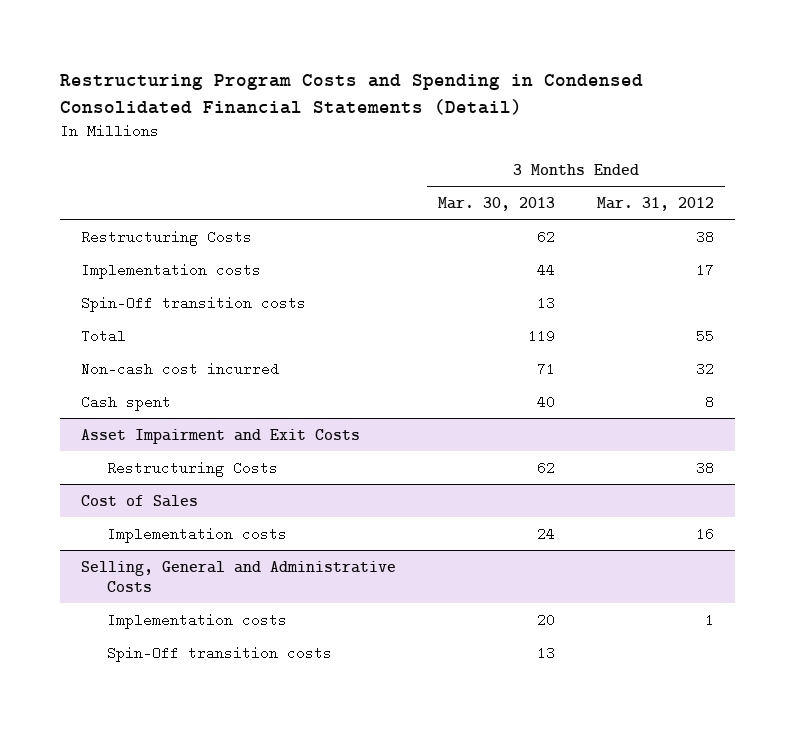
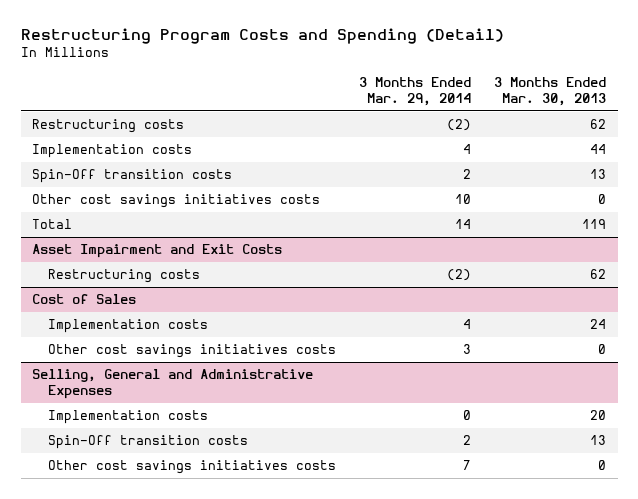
- Restructuring Program Costs and Spending in Condensed Consolidated Financial Statements (Detail)
+ Restructuring Program Costs and Spending (Detail)
- | 3 Months Ended Mar. 30, 2013 | 3 Months Ended Mar. 31, 2012
+ | 3 Months Ended Mar. 29, 2014 | 3 Months Ended Mar. 30, 2013
- Restructuring Costs | 62 | 38
+ Restructuring costs | (2) | 62
+ Other cost savings initiatives costs | 10 | 0
- Non-cash cost incurred | 71 | 32
- Cash spent | 40 | 8
@ Asset Impairment and Exit Costs
- Restructuring Costs | 62 | 38
+ Restructuring costs | (2) | 62
- Selling, General and Administrative Costs
@ Cost of Sales
+ Other cost savings initiatives costs | 3 | 0
+ Selling, General and Administrative Expenses
+ Other cost savings initiatives costs | 7 | 0

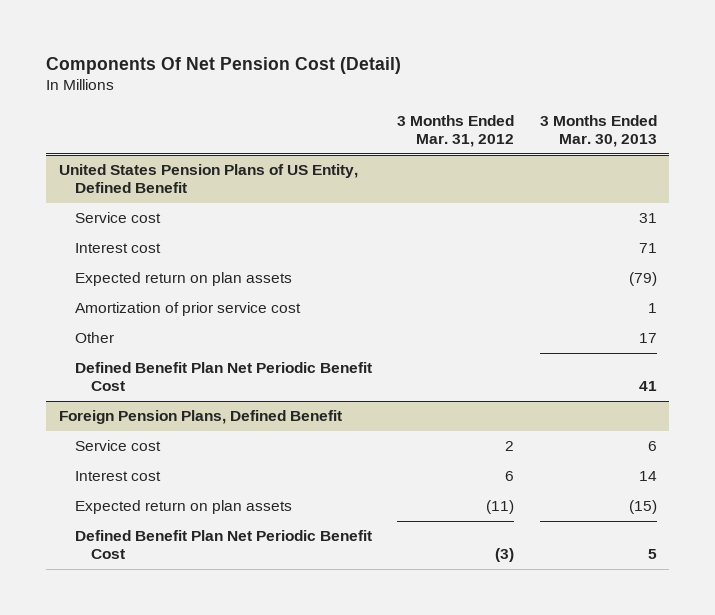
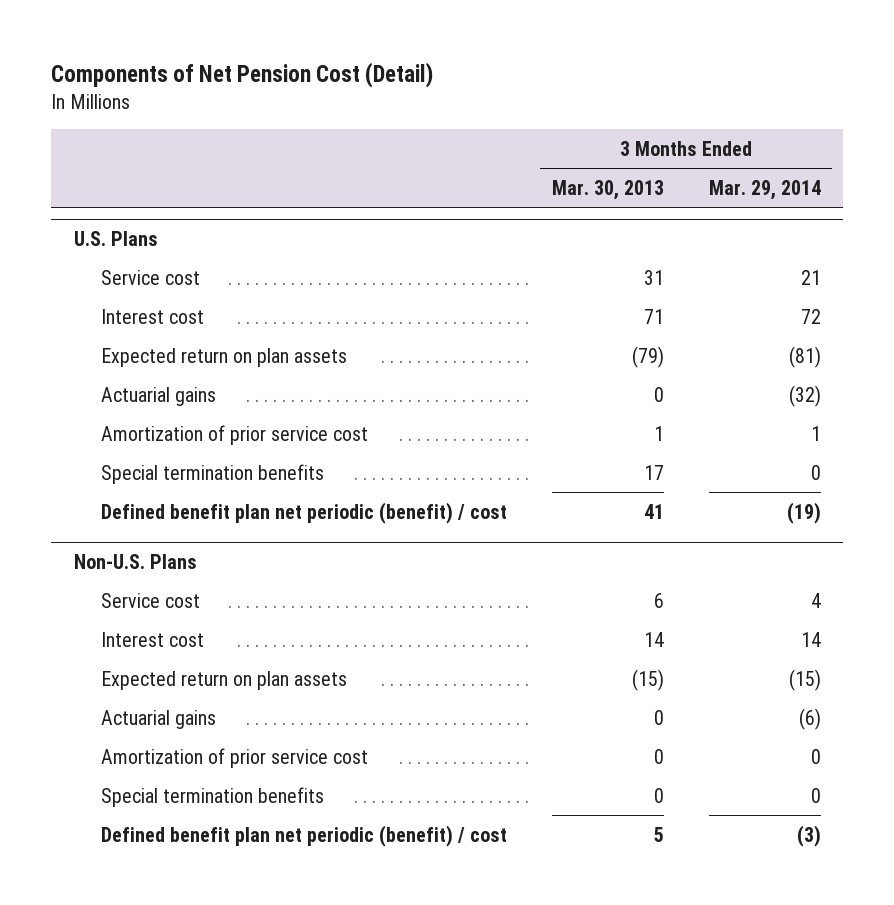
- Components Of Net Pension Cost (Detail)
+ Components of Net Pension Cost (Detail)
- | 3 Months Ended Mar. 31, 2012 | 3 Months Ended Mar. 30, 2013
+ | 3 Months Ended Mar. 30, 2013 | 3 Months Ended Mar. 29, 2014
- United States Pension Plans of US Entity, Defined Benefit
+ U.S. Plans
+ Actuarial gains | 0 | (32)
- Other | | 17
- Defined Benefit Plan Net Periodic Benefit Cost | | 41
- Foreign Pension Plans, Defined Benefit
+ Special termination benefits | 17 | 0
+ Defined benefit plan net periodic (benefit) / cost | 41 | (19)
+ Non-U.S. Plans
- Defined Benefit Plan Net Periodic Benefit Cost | (3) | 5
+ Actuarial gains | 0 | (6)
+ Amortization of prior service cost | 0 | 0
+ Special termination benefits | 0 | 0
+ Defined benefit plan net periodic (benefit) / cost | 5 | (3)

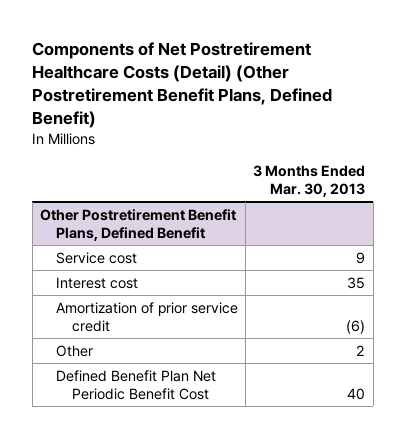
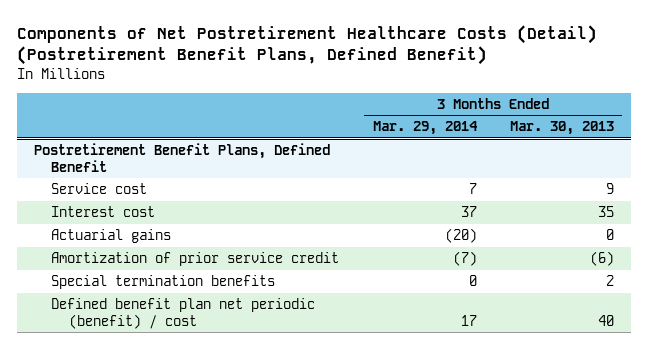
- Components of Net Postretirement Healthcare Costs (Detail) (Other Postretirement Benefit Plans, Defined Benefit)
+ Components of Net Postretirement Healthcare Costs (Detail) (Postretirement Benefit Plans, Defined Benefit)
- | 3 Months Ended Mar. 30, 2013
+ | 3 Months Ended Mar. 29, 2014 | 3 Months Ended Mar. 30, 2013
- Other Postretirement Benefit Plans, Defined Benefit
+ Postretirement Benefit Plans, Defined Benefit
+ Actuarial gains | (20) | 0
- Other | 2
- Defined Benefit Plan Net Periodic Benefit Cost | 40
+ Special termination benefits | 0 | 2
+ Defined benefit plan net periodic (benefit) / cost | 17 | 40

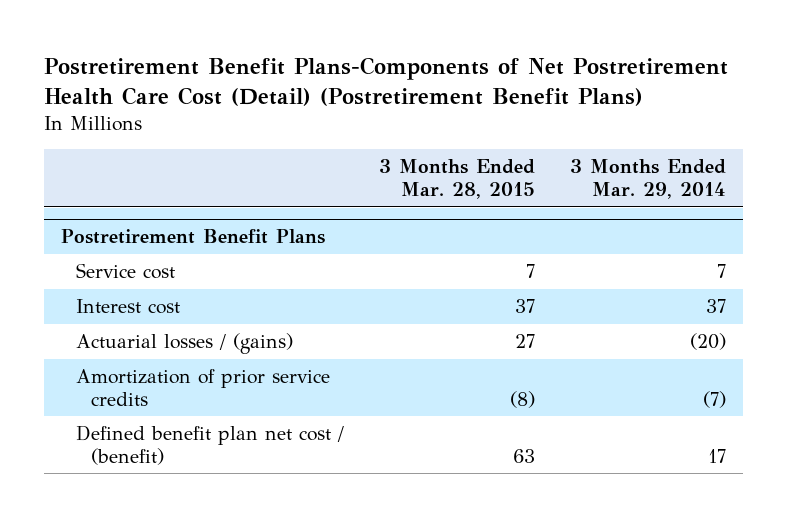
- Components of Net Postretirement Healthcare Costs (Detail) (Postretirement Benefit Plans, Defined Benefit)
+ Postretirement Benefit Plans-Components of Net Postretirement Health Care Cost (Detail) (Postretirement Benefit Plans)
- | 3 Months Ended Mar. 29, 2014 | 3 Months Ended Mar. 30, 2013
+ | 3 Months Ended Mar. 28, 2015 | 3 Months Ended Mar. 29, 2014
- Postretirement Benefit Plans, Defined Benefit
+ Postretirement Benefit Plans
- Actuarial gains | (20) | 0
- Amortization of prior service credit | (7) | (6)
- Special termination benefits | 0 | 2
- Defined benefit plan net periodic (benefit) / cost | 17 | 40
+ Actuarial losses / (gains) | 27 | (20)
+ Amortization of prior service credits | (8) | (7)
+ Defined benefit plan net cost / (benefit) | 63 | 17

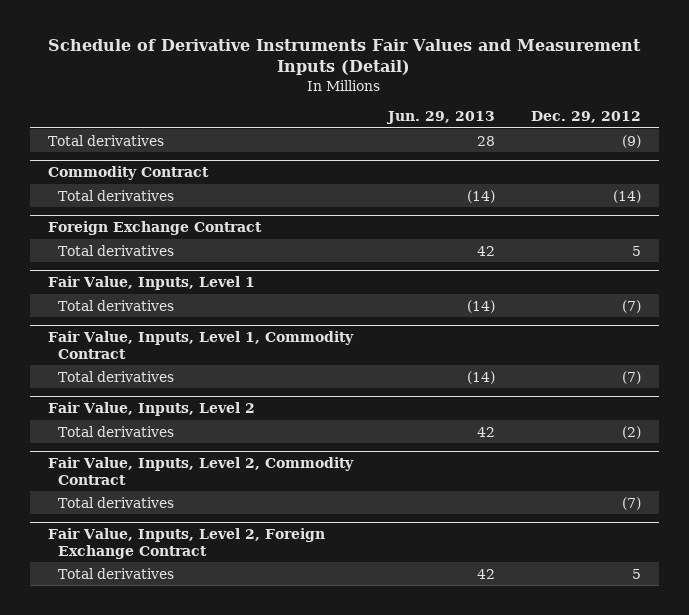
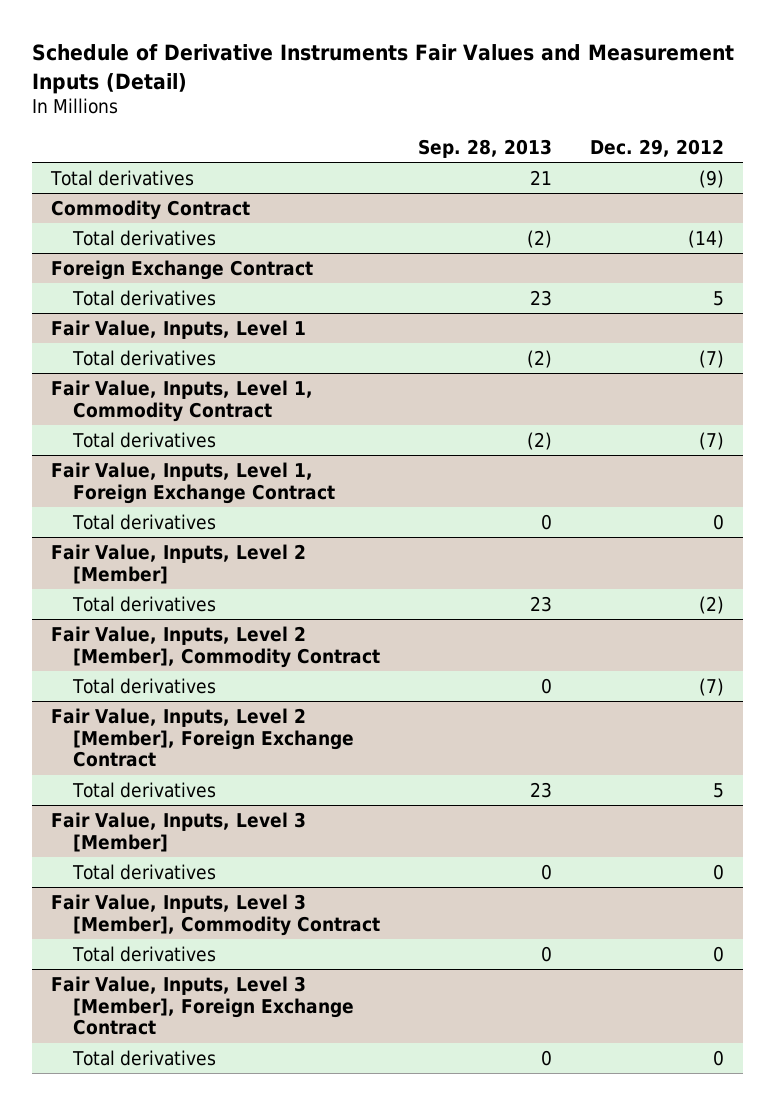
- | Jun. 29, 2013 | Dec. 29, 2012
+ | Sep. 28, 2013 | Dec. 29, 2012
- Fair Value, Inputs, Level 2
+ Fair Value, Inputs, Level 1, Foreign Exchange Contract
+ Total derivatives | 0 | 0
+ Fair Value, Inputs, Level 2 [Member]
- Fair Value, Inputs, Level 2, Commodity Contract
+ Fair Value, Inputs, Level 2 [Member], Commodity Contract
- Fair Value, Inputs, Level 2, Foreign Exchange Contract
+ Fair Value, Inputs, Level 2 [Member], Foreign Exchange Contract
+ Fair Value, Inputs, Level 3 [Member]
+ Total derivatives | 0 | 0
+ Fair Value, Inputs, Level 3 [Member], Commodity Contract
+ Total derivatives | 0 | 0
+ Fair Value, Inputs, Level 3 [Member], Foreign Exchange Contract
+ Total derivatives | 0 | 0

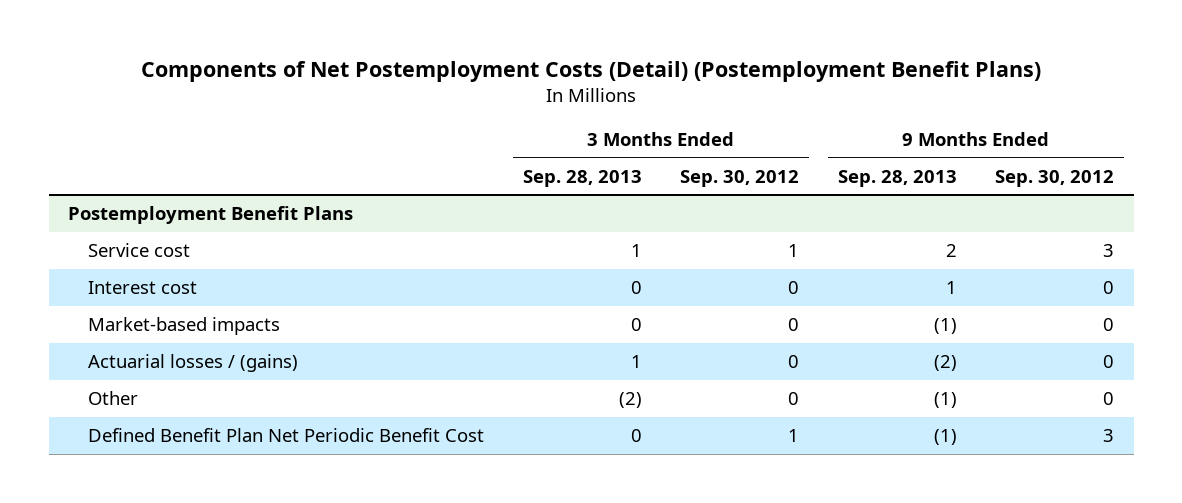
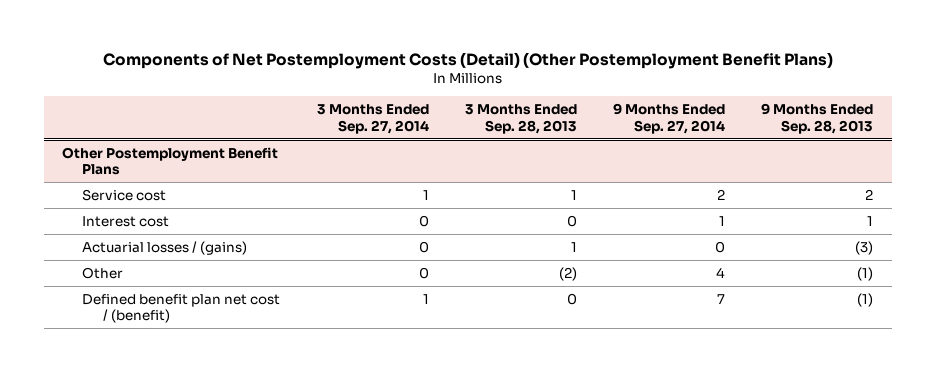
- Components of Net Postemployment Costs (Detail) (Postemployment Benefit Plans)
+ Components of Net Postemployment Costs (Detail) (Other Postemployment Benefit Plans)
- | 3 Months Ended Sep. 28, 2013 | 3 Months Ended Sep. 30, 2012 | 9 Months Ended Sep. 28, 2013 | 9 Months Ended Sep. 30, 2012
+ | 3 Months Ended Sep. 27, 2014 | 3 Months Ended Sep. 28, 2013 | 9 Months Ended Sep. 27, 2014 | 9 Months Ended Sep. 28, 2013
- Postemployment Benefit Plans
+ Other Postemployment Benefit Plans
- Market-based impacts | 0 | 0 | (1) | 0
- Actuarial losses / (gains) | 1 | 0 | (2) | 0
+ Actuarial losses / (gains) | 0 | 1 | 0 | (3)
- Defined Benefit Plan Net Periodic Benefit Cost | 0 | 1 | (1) | 3
+ Defined benefit plan net cost / (benefit) | 1 | 0 | 7 | (1)

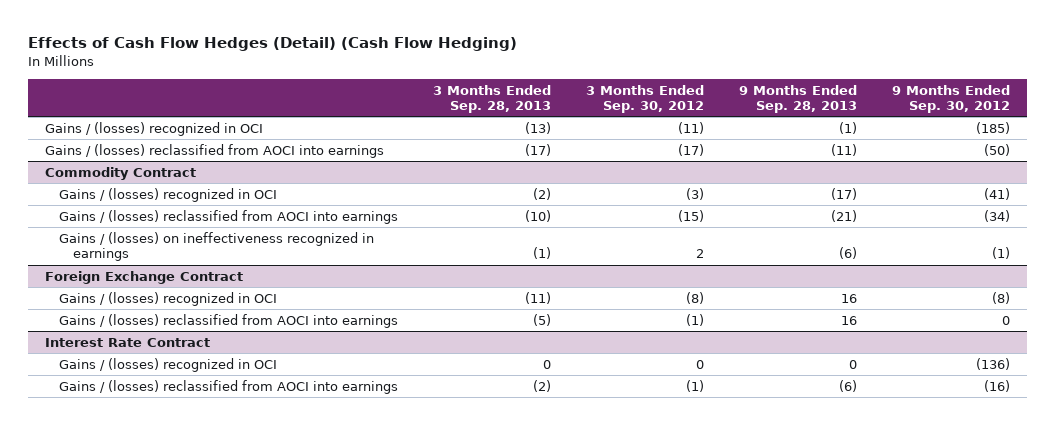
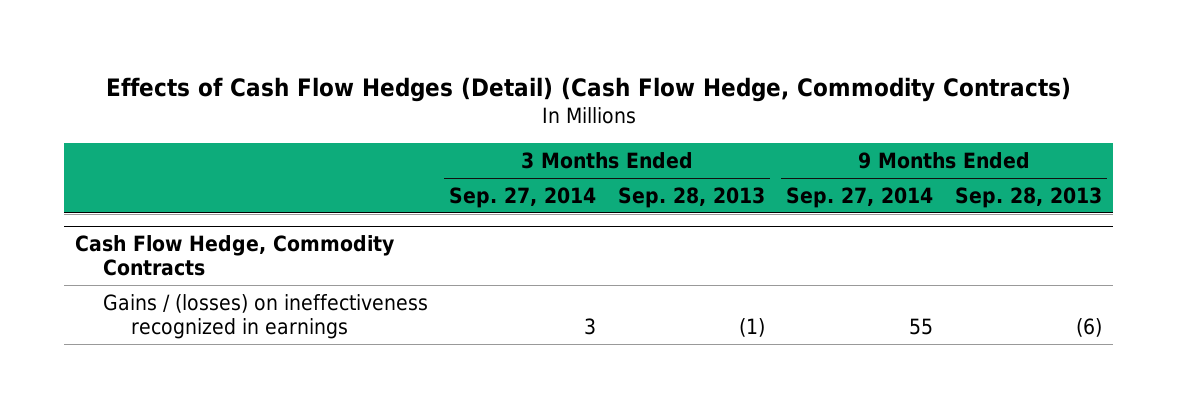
- Effects of Cash Flow Hedges (Detail) (Cash Flow Hedging)
+ Effects of Cash Flow Hedges (Detail) (Cash Flow Hedge, Commodity Contracts)
- | 3 Months Ended Sep. 28, 2013 | 3 Months Ended Sep. 30, 2012 | 9 Months Ended Sep. 28, 2013 | 9 Months Ended Sep. 30, 2012
+ | 3 Months Ended Sep. 27, 2014 | 3 Months Ended Sep. 28, 2013 | 9 Months Ended Sep. 27, 2014 | 9 Months Ended Sep. 28, 2013
- Gains / (losses) recognized in OCI | (13) | (11) | (1) | (185)
- Gains / (losses) reclassified from AOCI into earnings | (17) | (17) | (11) | (50)
- Commodity Contract
- Gains / (losses) recognized in OCI | (2) | (3) | (17) | (41)
- Gains / (losses) reclassified from AOCI into earnings | (10) | (15) | (21) | (34)
+ Cash Flow Hedge, Commodity Contracts
- Foreign Exchange Contract
- Gains / (losses) recognized in OCI | (11) | (8) | 16 | (8)
- Gains / (losses) reclassified from AOCI into earnings | (5) | (1) | 16 | 0
- Interest Rate Contract
- Gains / (losses) recognized in OCI | 0 | 0 | 0 | (136)
- Gains / (losses) reclassified from AOCI into earnings | (2) | (1) | (6) | (16)

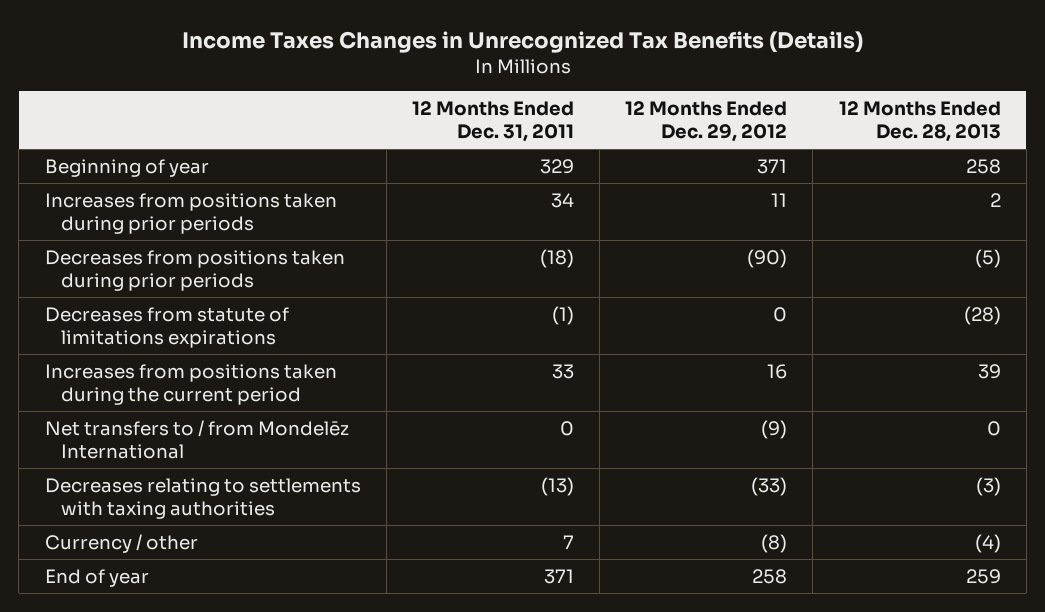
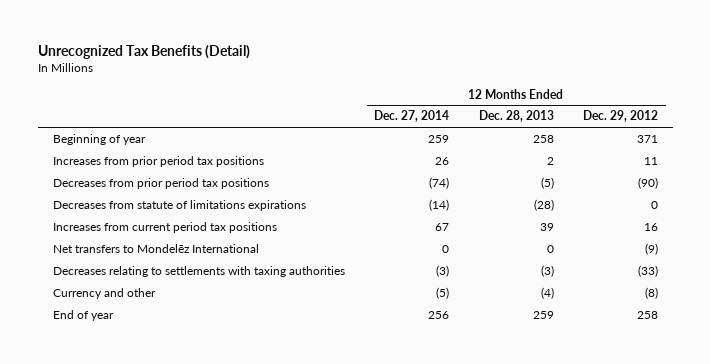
- Income Taxes Changes in Unrecognized Tax Benefits (Details)
+ Unrecognized Tax Benefits (Detail)
- | 12 Months Ended Dec. 31, 2011 | 12 Months Ended Dec. 29, 2012 | 12 Months Ended Dec. 28, 2013
+ | 12 Months Ended Dec. 27, 2014 | 12 Months Ended Dec. 28, 2013 | 12 Months Ended Dec. 29, 2012
- Increases from positions taken during prior periods | 34 | 11 | 2
- Decreases from positions taken during prior periods | (18) | (90) | (5)
+ Increases from prior period tax positions | 26 | 2 | 11
+ Decreases from prior period tax positions | (74) | (5) | (90)
- Increases from positions taken during the current period | 33 | 16 | 39
- Net transfers to / from Mondelēz International | 0 | (9) | 0
+ Increases from current period tax positions | 67 | 39 | 16
+ Net transfers to Mondelēz International | 0 | 0 | (9)
- Currency / other | 7 | (8) | (4)
+ Currency and other | (5) | (4) | (8)

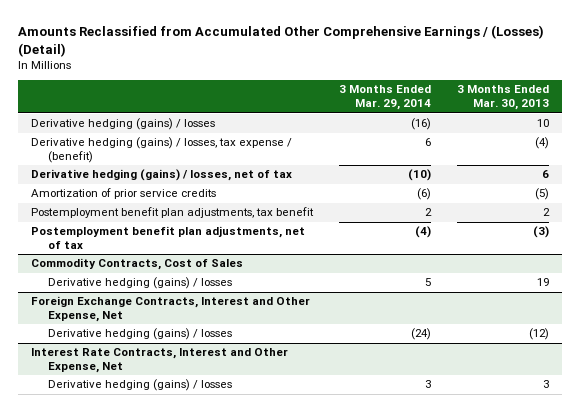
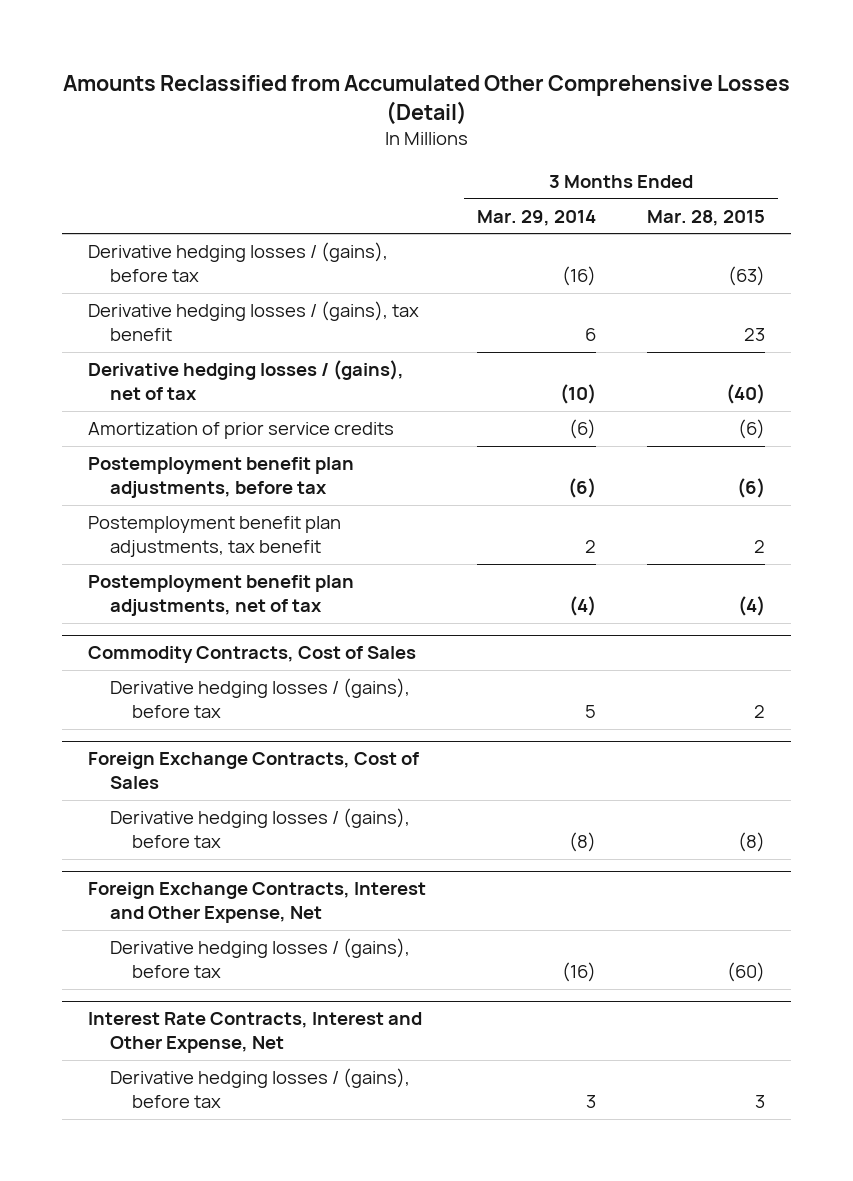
- Amounts Reclassified from Accumulated Other Comprehensive Earnings / (Losses) (Detail)
+ Amounts Reclassified from Accumulated Other Comprehensive Losses (Detail)
- | 3 Months Ended Mar. 29, 2014 | 3 Months Ended Mar. 30, 2013
+ | 3 Months Ended Mar. 29, 2014 | 3 Months Ended Mar. 28, 2015
- Derivative hedging (gains) / losses | (16) | 10
- Derivative hedging (gains) / losses, tax expense / (benefit) | 6 | (4)
- Derivative hedging (gains) / losses, net of tax | (10) | 6
+ Derivative hedging losses / (gains), before tax | (16) | (63)
+ Derivative hedging losses / (gains), tax benefit | 6 | 23
+ Derivative hedging losses / (gains), net of tax | (10) | (40)
+ Postemployment benefit plan adjustments, before tax | (6) | (6)
@ Commodity Contracts, Cost of Sales
- Derivative hedging (gains) / losses | 5 | 19
+ Derivative hedging losses / (gains), before tax | 5 | 2
+ Foreign Exchange Contracts, Cost of Sales
+ Derivative hedging losses / (gains), before tax | (8) | (8)
@ Foreign Exchange Contracts, Interest and Other Expense, Net
- Derivative hedging (gains) / losses | (24) | (12)
+ Derivative hedging losses / (gains), before tax | (16) | (60)
@ Interest Rate Contracts, Interest and Other Expense, Net
- Derivative hedging (gains) / losses | 3 | 3
+ Derivative hedging losses / (gains), before tax | 3 | 3

